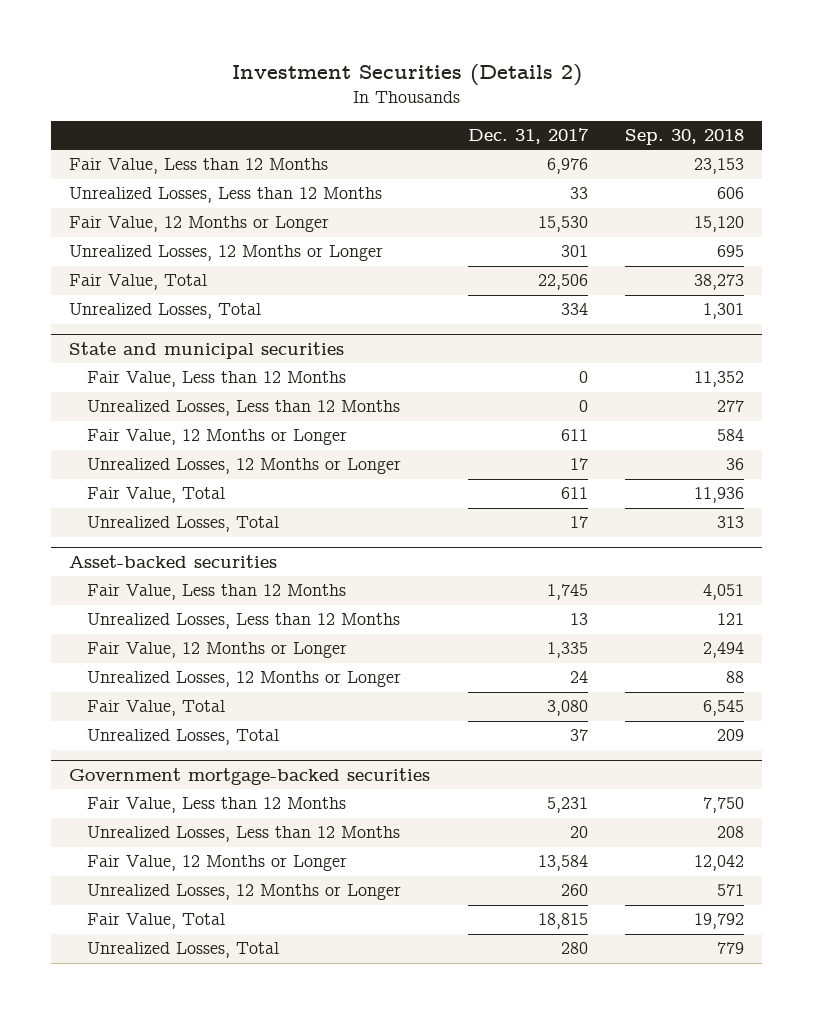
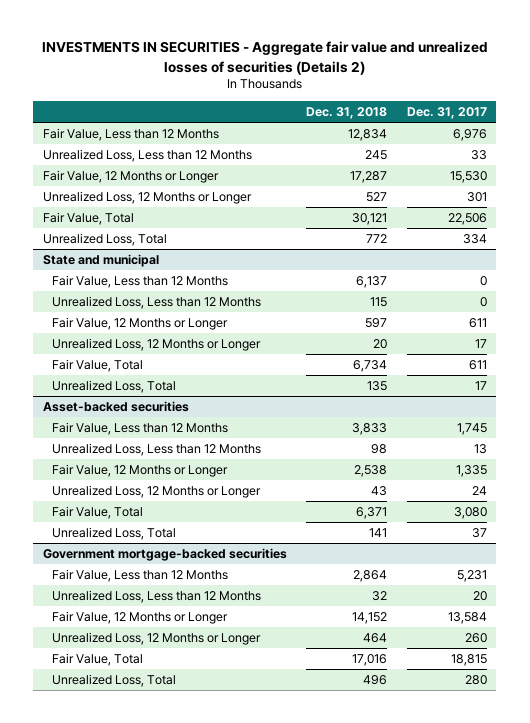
- Investment Securities (Details 2)
+ INVESTMENTS IN SECURITIES - Aggregate fair value and unrealized losses of securities (Details 2)
- | Dec. 31, 2017 | Sep. 30, 2018
+ | Dec. 31, 2018 | Dec. 31, 2017
- Unrealized Losses, Less than 12 Months | 33 | 606
+ Unrealized Loss, Less than 12 Months | 245 | 33
- Unrealized Losses, 12 Months or Longer | 301 | 695
+ Unrealized Loss, 12 Months or Longer | 527 | 301
- Unrealized Losses, Total | 334 | 1,301
- State and municipal securities
+ Unrealized Loss, Total | 772 | 334
+ State and municipal
- Unrealized Losses, Less than 12 Months | 0 | 277
+ Unrealized Loss, Less than 12 Months | 115 | 0
- Unrealized Losses, 12 Months or Longer | 17 | 36
+ Unrealized Loss, 12 Months or Longer | 20 | 17
- Unrealized Losses, Total | 17 | 313
+ Unrealized Loss, Total | 135 | 17
@ Asset-backed securities
- Unrealized Losses, Less than 12 Months | 13 | 121
+ Unrealized Loss, Less than 12 Months | 98 | 13
- Unrealized Losses, 12 Months or Longer | 24 | 88
+ Unrealized Loss, 12 Months or Longer | 43 | 24
- Unrealized Losses, Total | 37 | 209
+ Unrealized Loss, Total | 141 | 37
@ Government mortgage-backed securities
- Unrealized Losses, Less than 12 Months | 20 | 208
+ Unrealized Loss, Less than 12 Months | 32 | 20
- Unrealized Losses, 12 Months or Longer | 260 | 571
+ Unrealized Loss, 12 Months or Longer | 464 | 260
- Unrealized Losses, Total | 280 | 779
+ Unrealized Loss, Total | 496 | 280

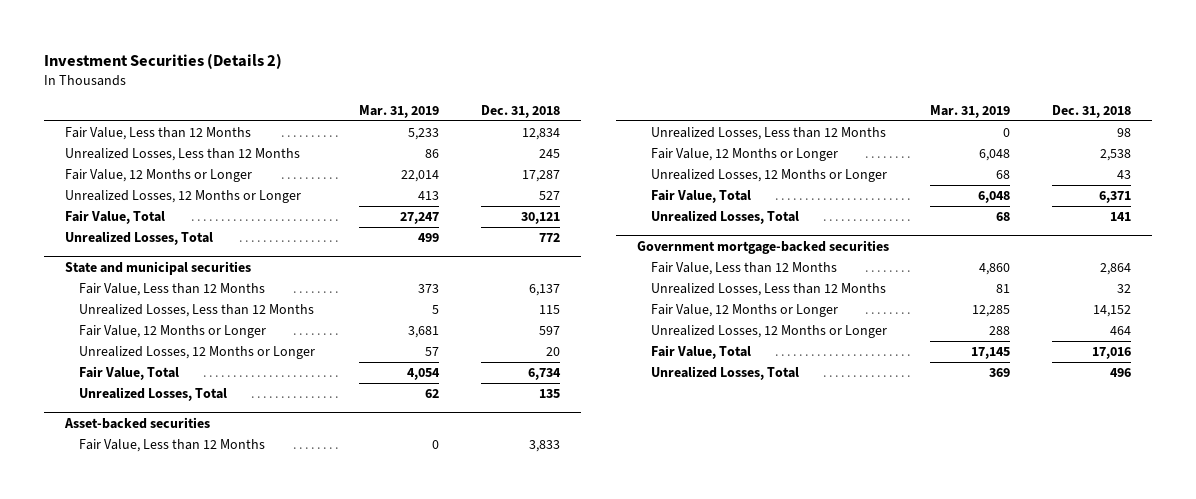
- INVESTMENTS IN SECURITIES - Aggregate fair value and unrealized losses of securities (Details 2)
+ Investment Securities (Details 2)
- | Dec. 31, 2018 | Dec. 31, 2017
+ | Mar. 31, 2019 | Dec. 31, 2018
- Unrealized Loss, Less than 12 Months | 245 | 33
+ Unrealized Losses, Less than 12 Months | 86 | 245
- Unrealized Loss, 12 Months or Longer | 527 | 301
+ Unrealized Losses, 12 Months or Longer | 413 | 527
- Unrealized Loss, Total | 772 | 334
- State and municipal
+ Unrealized Losses, Total | 499 | 772
+ State and municipal securities
- Unrealized Loss, Less than 12 Months | 115 | 0
+ Unrealized Losses, Less than 12 Months | 5 | 115
- Unrealized Loss, 12 Months or Longer | 20 | 17
+ Unrealized Losses, 12 Months or Longer | 57 | 20
- Unrealized Loss, Total | 135 | 17
+ Unrealized Losses, Total | 62 | 135
@ Asset-backed securities
- Unrealized Loss, Less than 12 Months | 98 | 13
+ Unrealized Losses, Less than 12 Months | 0 | 98
- Unrealized Loss, 12 Months or Longer | 43 | 24
+ Unrealized Losses, 12 Months or Longer | 68 | 43
- Unrealized Loss, Total | 141 | 37
+ Unrealized Losses, Total | 68 | 141
@ Government mortgage-backed securities
- Unrealized Loss, Less than 12 Months | 32 | 20
+ Unrealized Losses, Less than 12 Months | 81 | 32
- Unrealized Loss, 12 Months or Longer | 464 | 260
+ Unrealized Losses, 12 Months or Longer | 288 | 464
- Unrealized Loss, Total | 496 | 280
+ Unrealized Losses, Total | 369 | 496

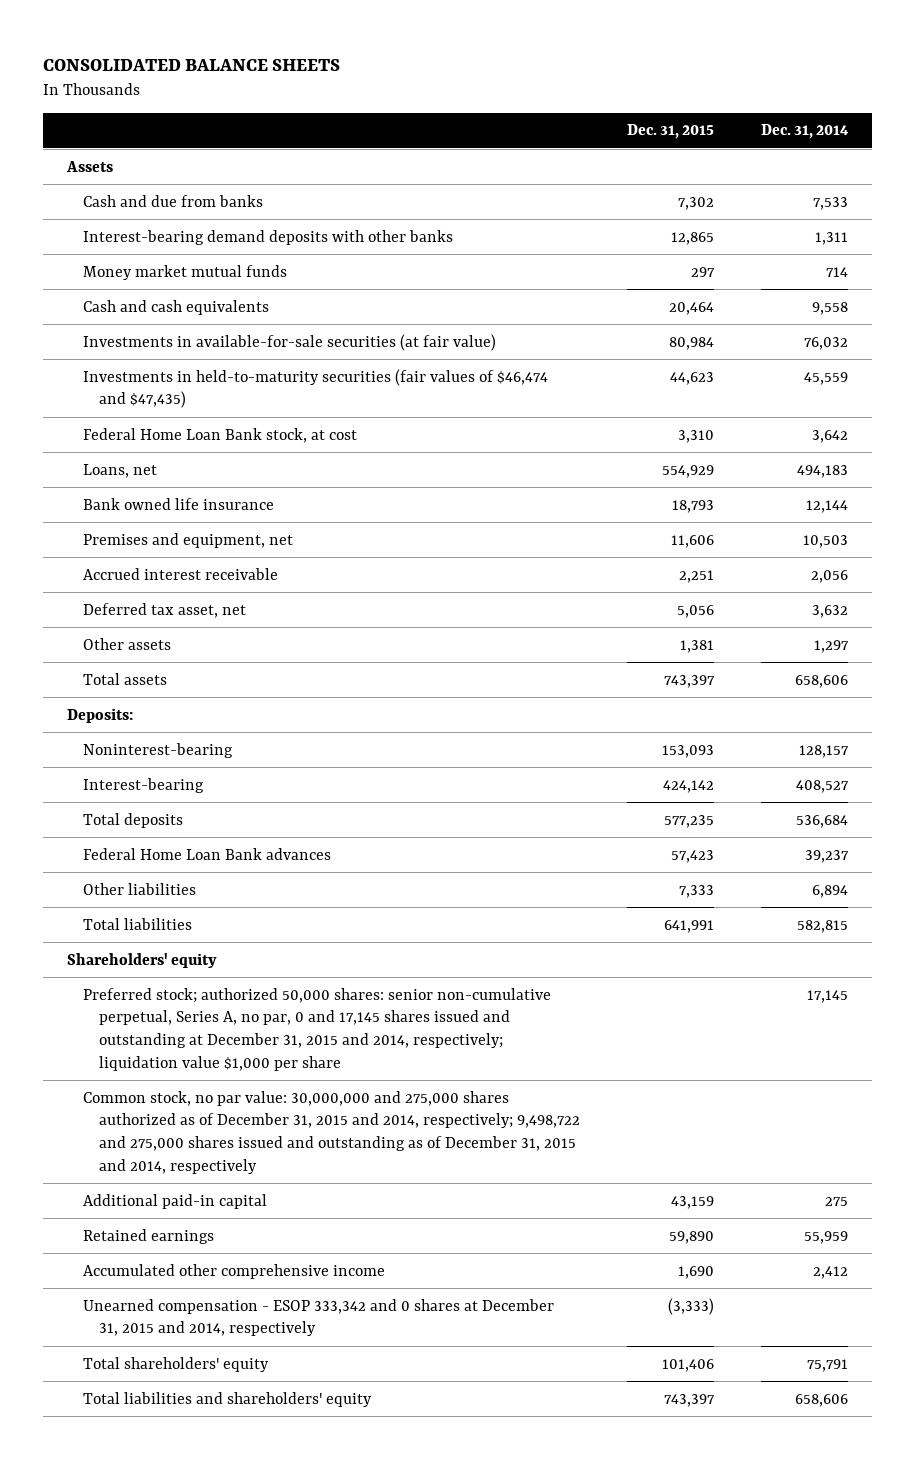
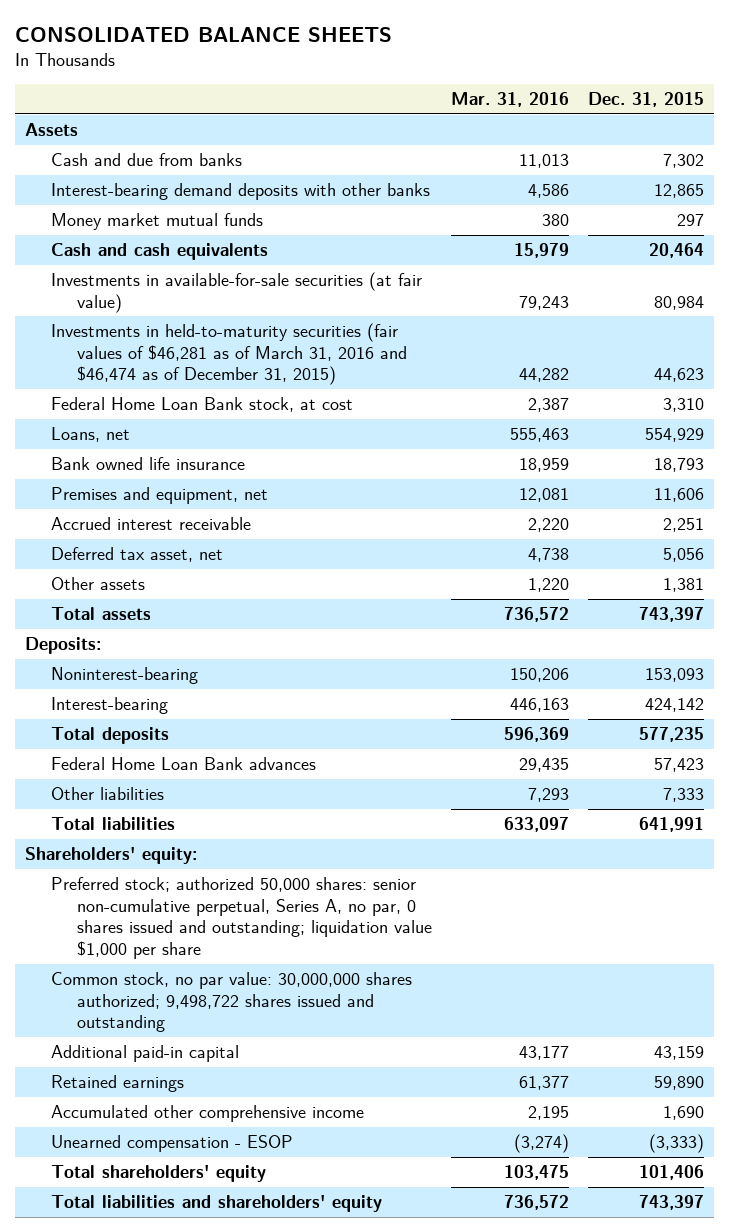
- | Dec. 31, 2015 | Dec. 31, 2014
+ | Mar. 31, 2016 | Dec. 31, 2015
- Investments in held-to-maturity securities (fair values of $46,474 and $47,435) | 44,623 | 45,559
+ Investments in held-to-maturity securities (fair values of $46,281 as of March 31, 2016 and $46,474 as of December 31, 2015) | 44,282 | 44,623
- Shareholders' equity
- Preferred stock; authorized 50,000 shares: senior non-cumulative perpetual, Series A, no par, 0 and 17,145 shares issued and outstanding at December 31, 2015 and 2014, respectively; liquidation value $1,000 per share | | 17,145
- Common stock, no par value: 30,000,000 and 275,000 shares authorized as of December 31, 2015 and 2014, respectively; 9,498,722 and 275,000 shares issued and outstanding as of December 31, 2015 and 2014, respectively
+ Shareholders' equity:
+ Preferred stock; authorized 50,000 shares: senior non-cumulative perpetual, Series A, no par, 0 shares issued and outstanding; liquidation value $1,000 per share
+ Common stock, no par value: 30,000,000 shares authorized; 9,498,722 shares issued and outstanding
- Unearned compensation - ESOP 333,342 and 0 shares at December 31, 2015 and 2014, respectively | (3,333) |
+ Unearned compensation - ESOP | (3,274) | (3,333)

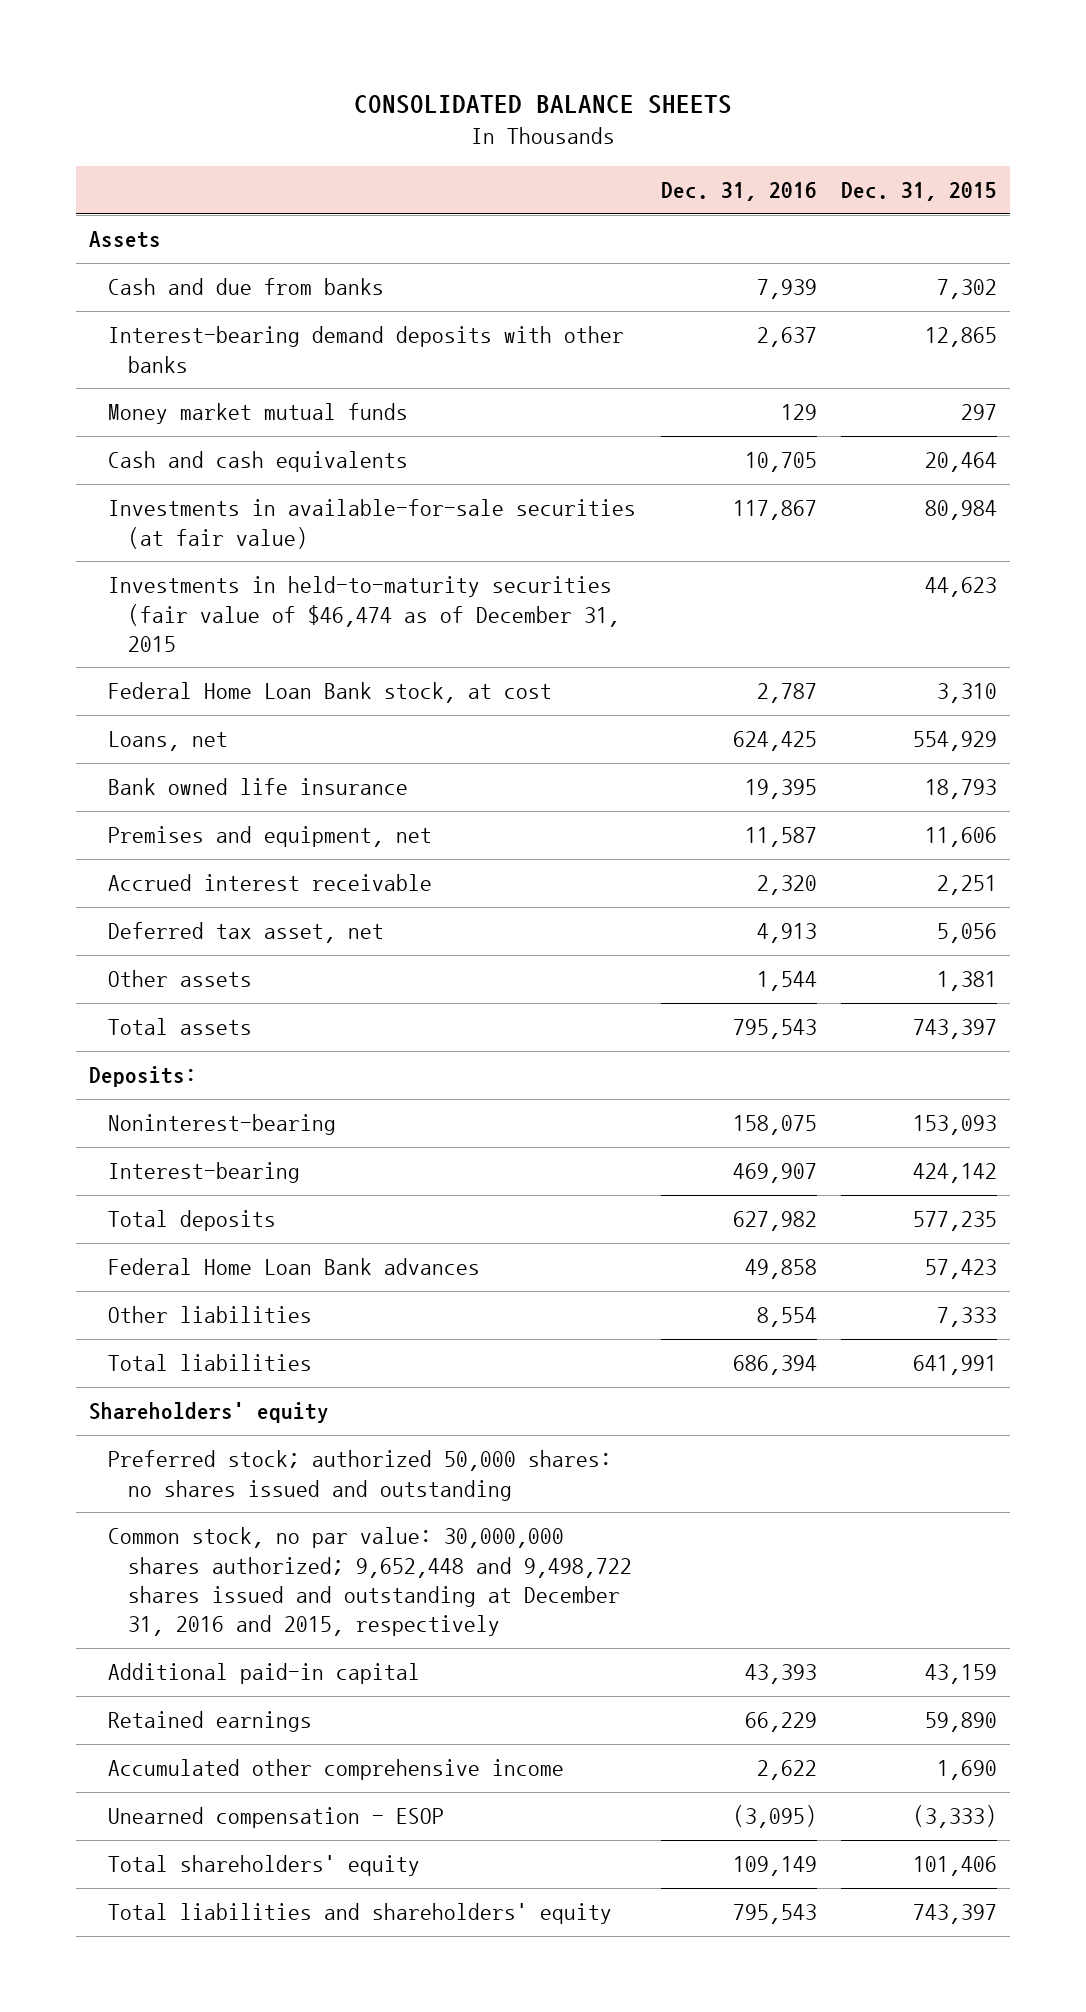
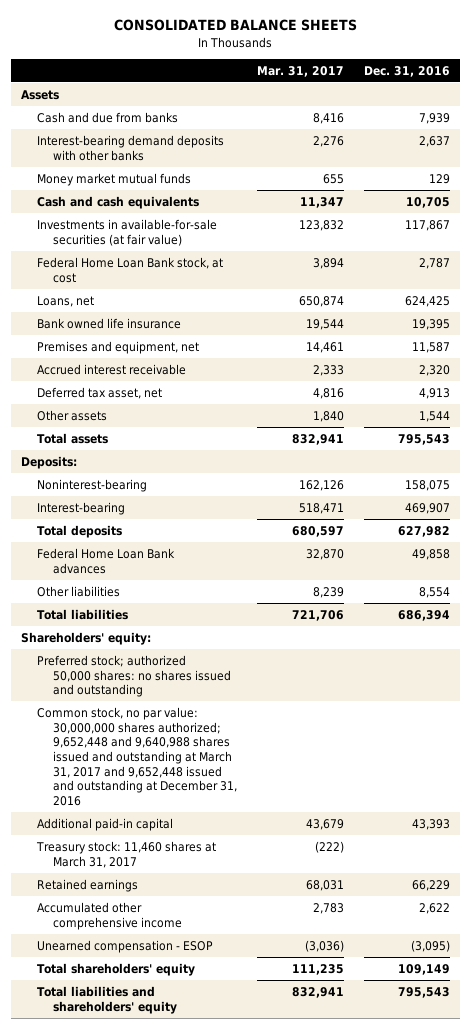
- | Dec. 31, 2016 | Dec. 31, 2015
+ | Mar. 31, 2017 | Dec. 31, 2016
- Investments in held-to-maturity securities (fair value of $46,474 as of December 31, 2015 | | 44,623
- Shareholders' equity
+ Shareholders' equity:
- Common stock, no par value: 30,000,000 shares authorized; 9,652,448 and 9,498,722 shares issued and outstanding at December 31, 2016 and 2015, respectively
+ Common stock, no par value: 30,000,000 shares authorized; 9,652,448 and 9,640,988 shares issued and outstanding at March 31, 2017 and 9,652,448 issued and outstanding at December 31, 2016
+ Treasury stock: 11,460 shares at March 31, 2017 | (222) |

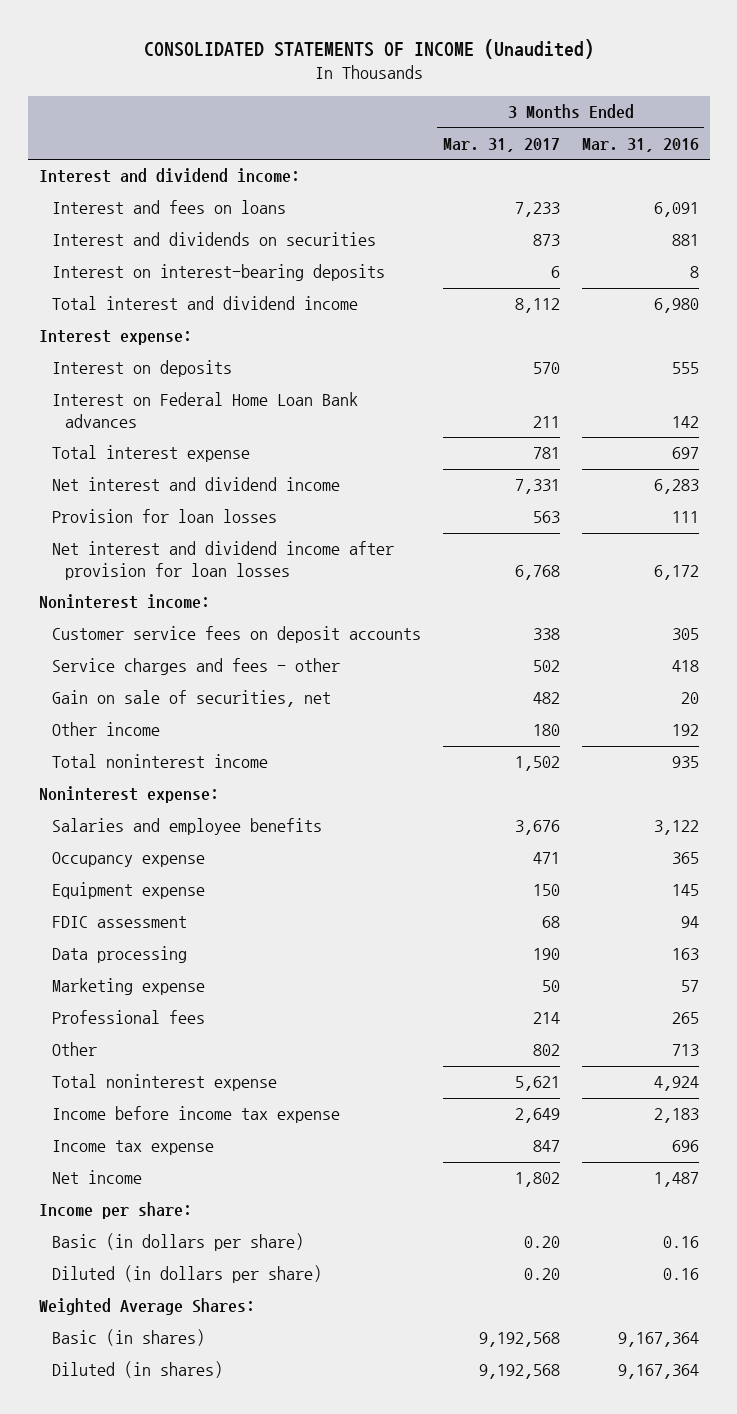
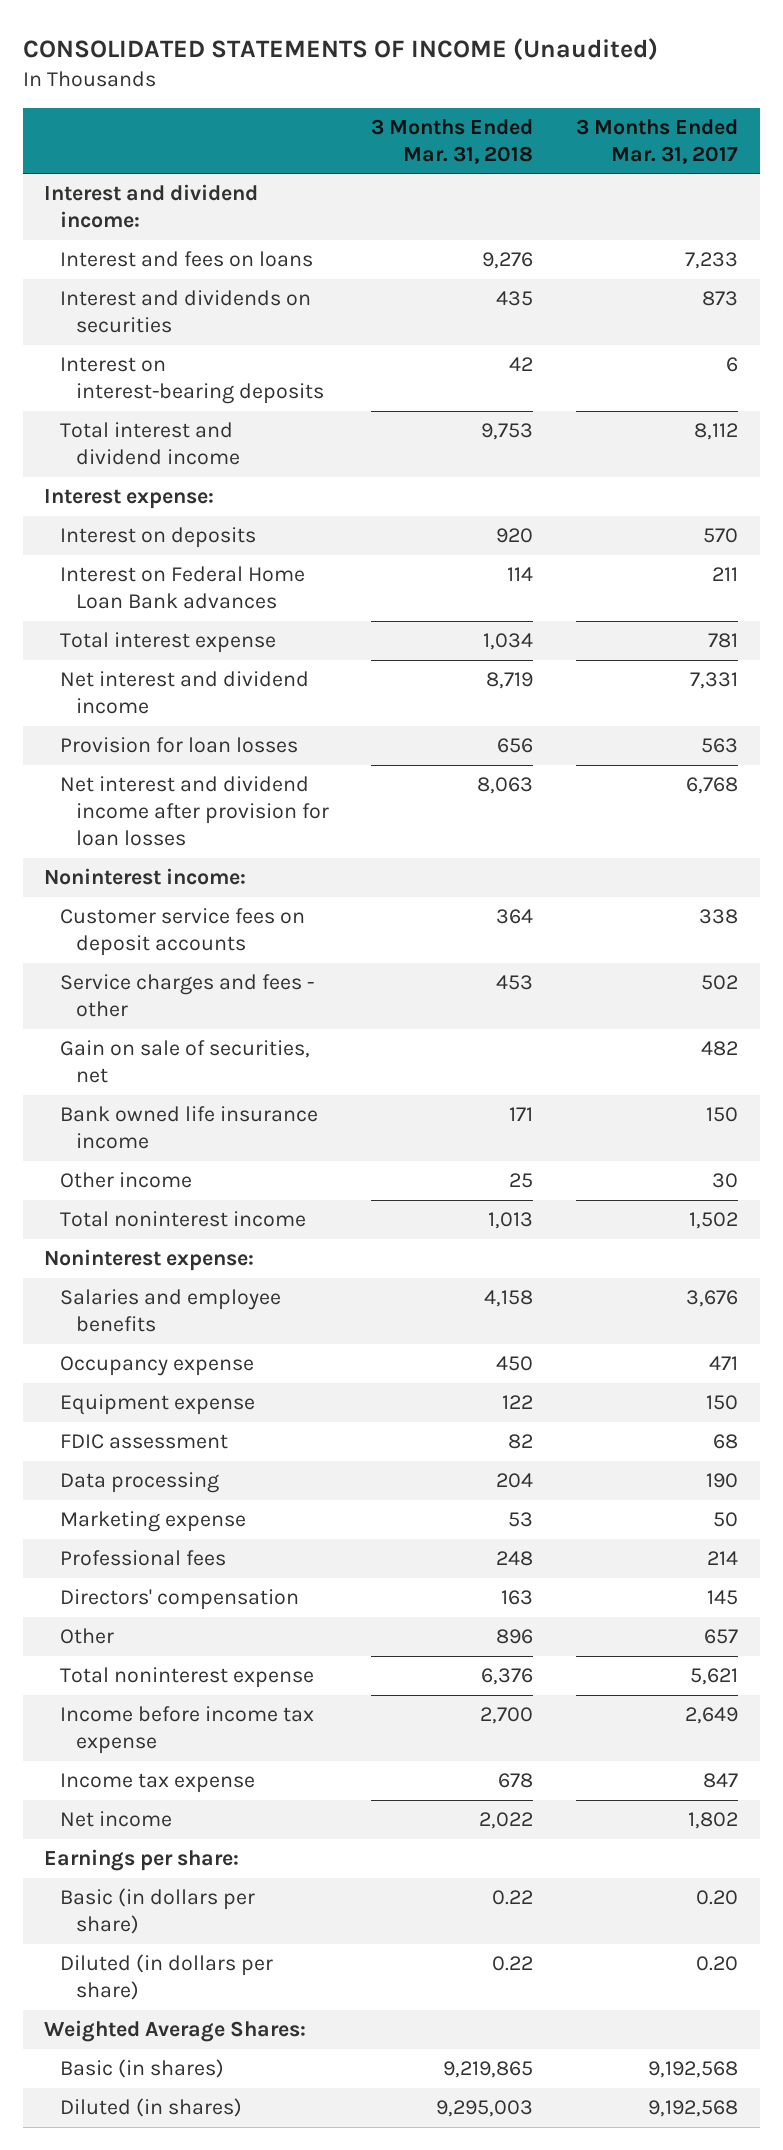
- | 3 Months Ended Mar. 31, 2017 | 3 Months Ended Mar. 31, 2016
+ | 3 Months Ended Mar. 31, 2018 | 3 Months Ended Mar. 31, 2017
- Other income | 180 | 192
+ Bank owned life insurance income | 171 | 150
+ Other income | 25 | 30
- Other | 802 | 713
+ Directors' compensation | 163 | 145
+ Other | 896 | 657
- Income per share:
+ Earnings per share:

